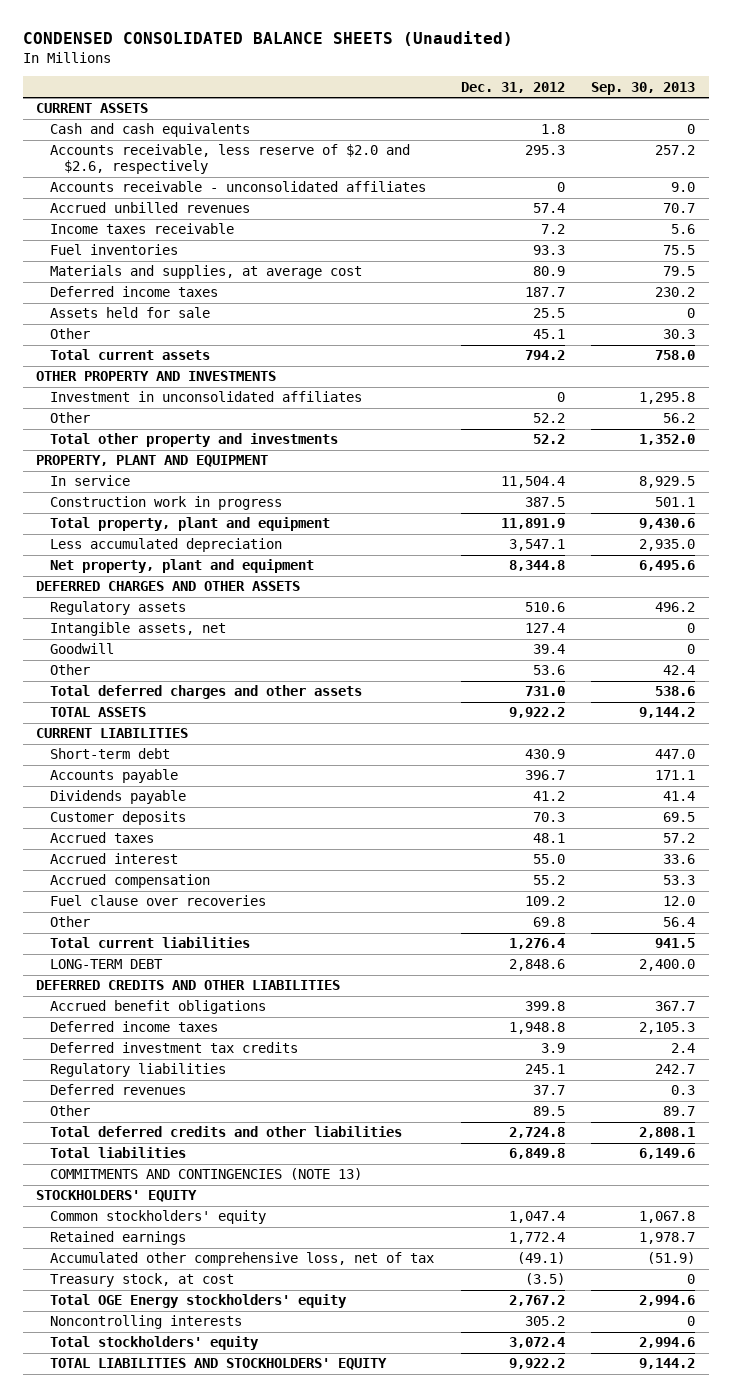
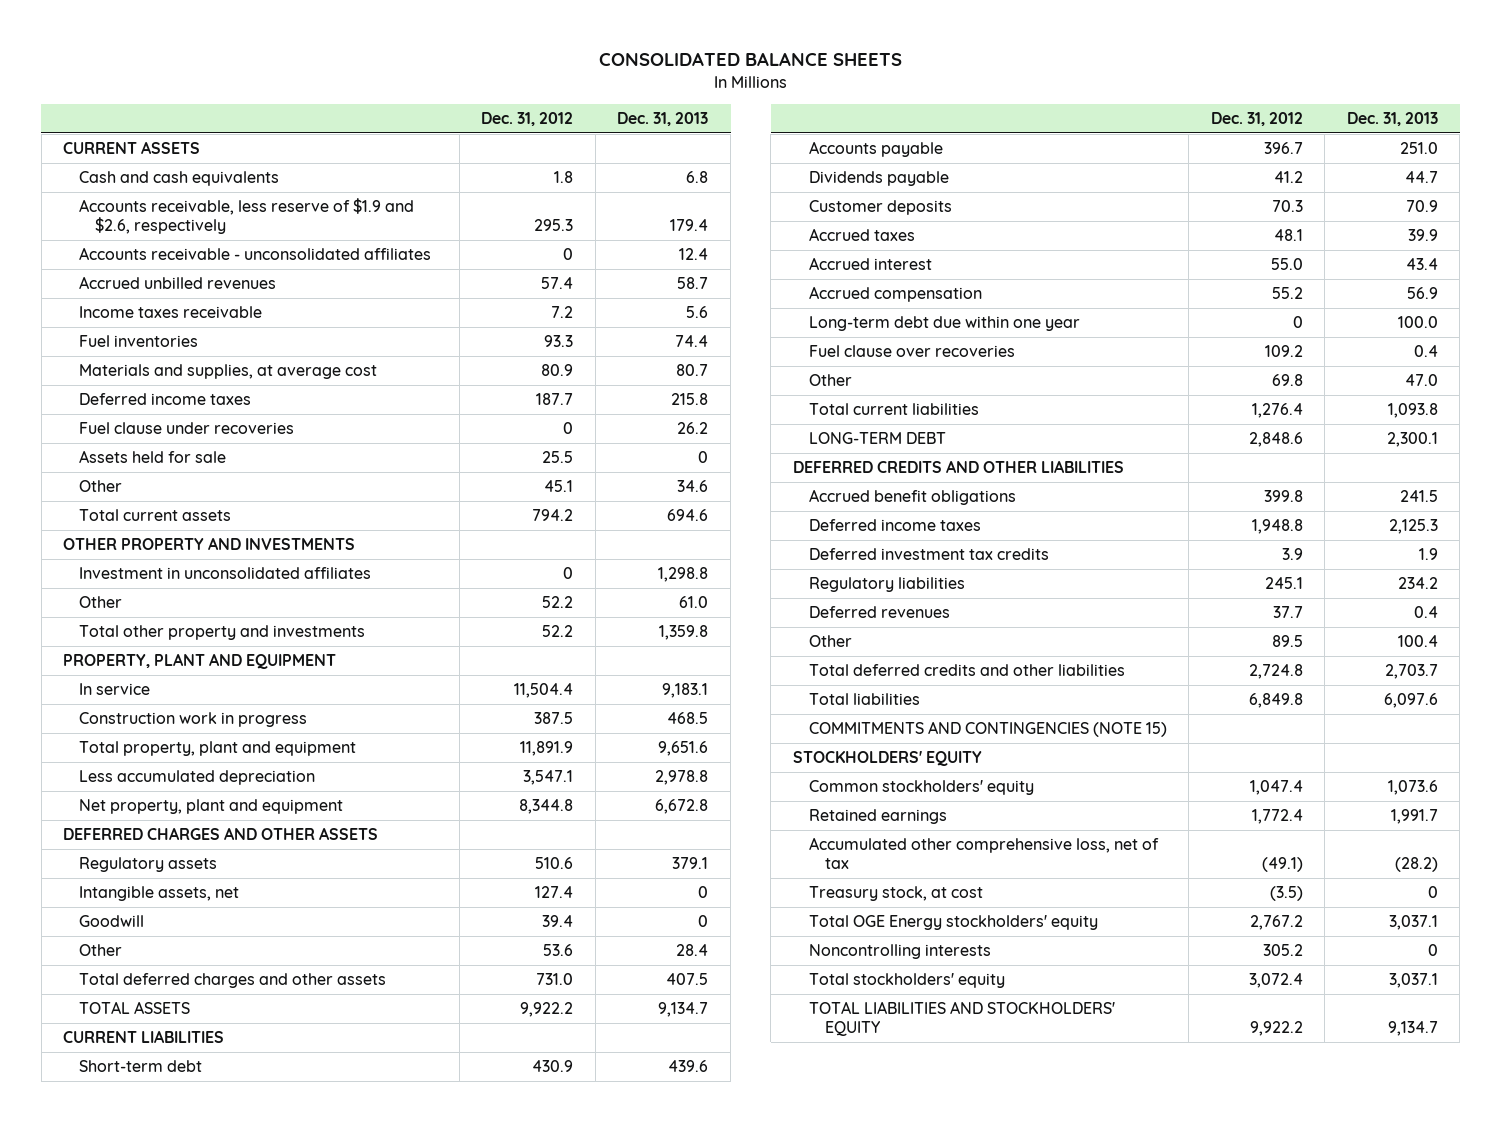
- CONDENSED CONSOLIDATED BALANCE SHEETS (Unaudited)
+ CONSOLIDATED BALANCE SHEETS
- | Dec. 31, 2012 | Sep. 30, 2013
+ | Dec. 31, 2012 | Dec. 31, 2013
- Accounts receivable, less reserve of $2.0 and $2.6, respectively | 295.3 | 257.2
+ Accounts receivable, less reserve of $1.9 and $2.6, respectively | 295.3 | 179.4
+ Fuel clause under recoveries | 0 | 26.2
+ Long-term debt due within one year | 0 | 100.0
- COMMITMENTS AND CONTINGENCIES (NOTE 13)
+ COMMITMENTS AND CONTINGENCIES (NOTE 15)

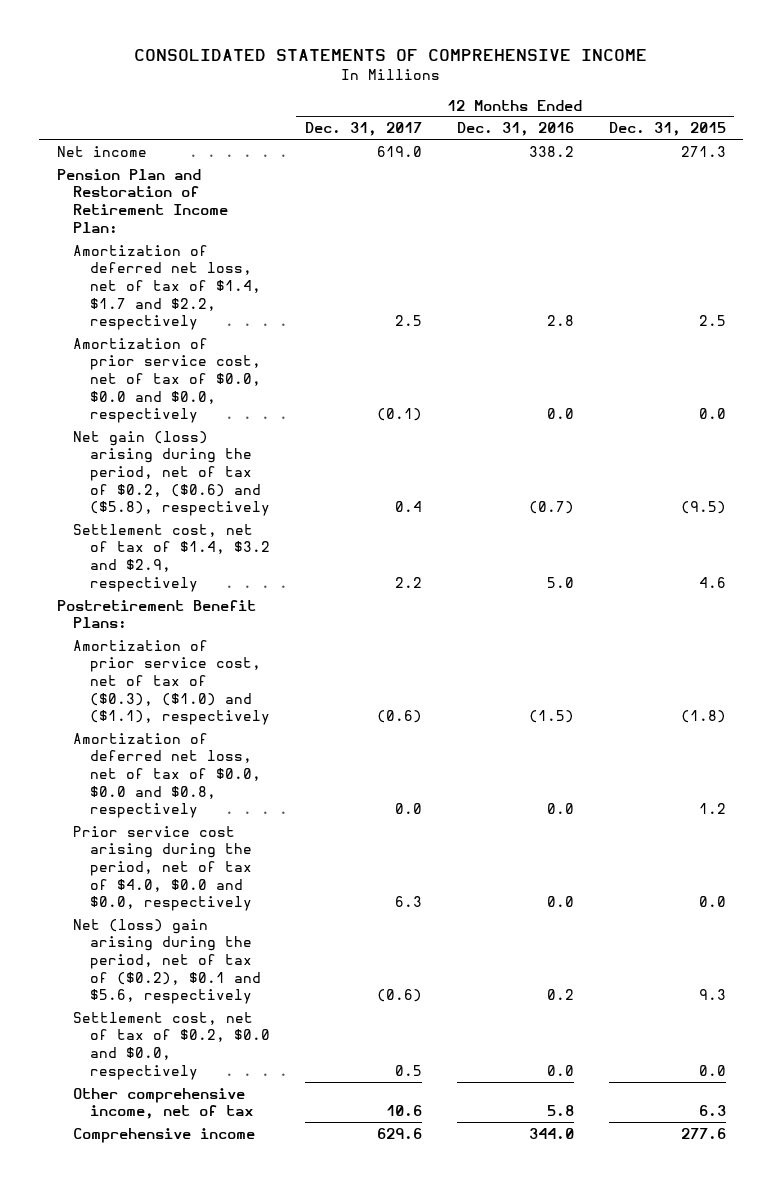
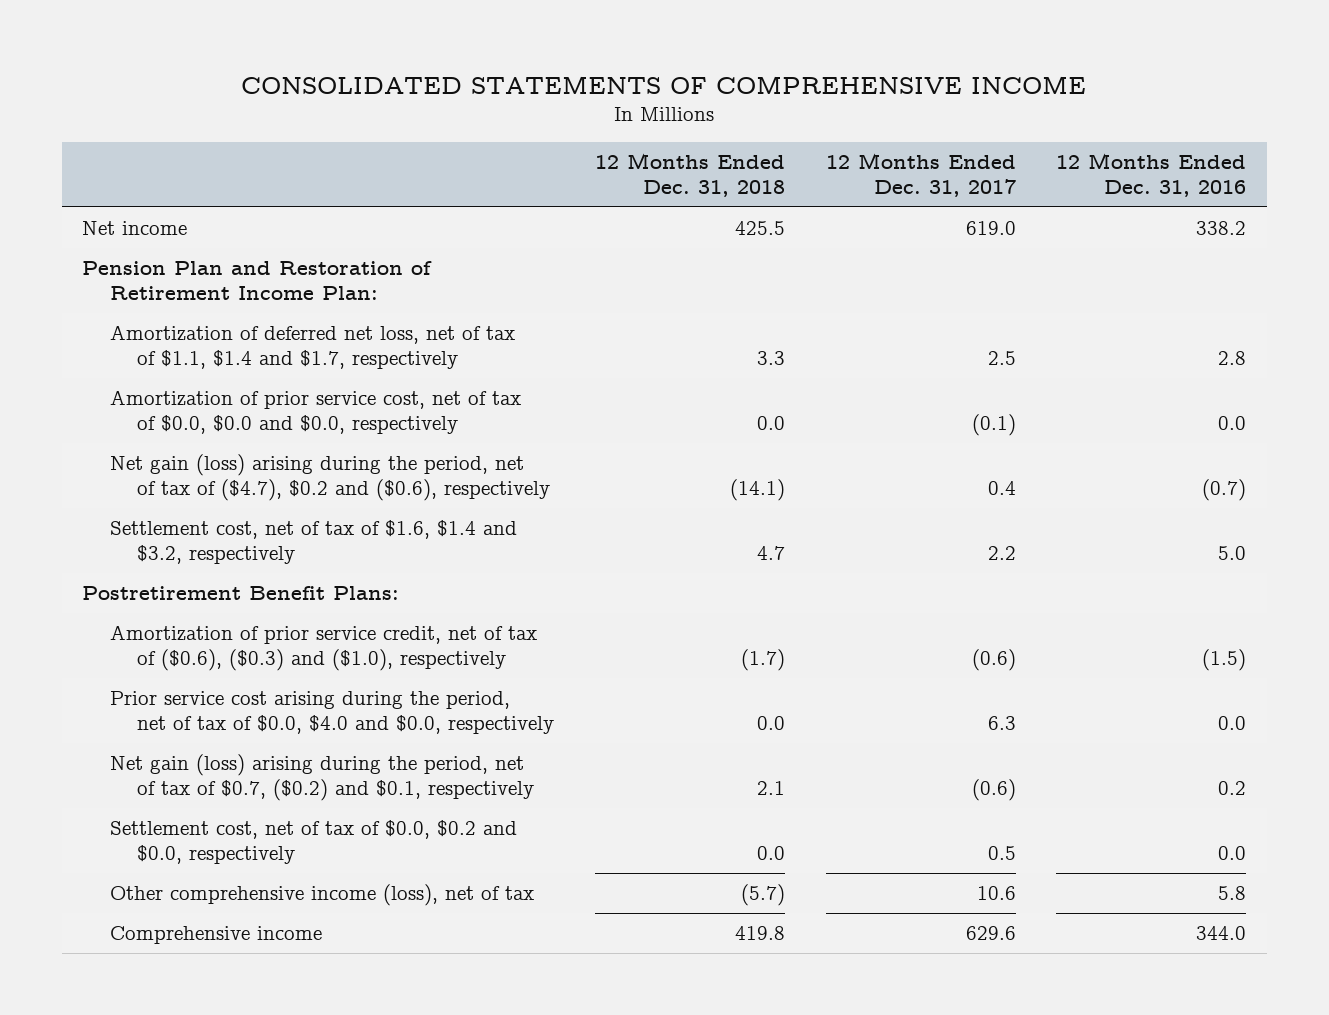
- | 12 Months Ended Dec. 31, 2017 | 12 Months Ended Dec. 31, 2016 | 12 Months Ended Dec. 31, 2015
+ | 12 Months Ended Dec. 31, 2018 | 12 Months Ended Dec. 31, 2017 | 12 Months Ended Dec. 31, 2016
- Amortization of deferred net loss, net of tax of $1.4, $1.7 and $2.2, respectively | 2.5 | 2.8 | 2.5
+ Amortization of deferred net loss, net of tax of $1.1, $1.4 and $1.7, respectively | 3.3 | 2.5 | 2.8
- Net gain (loss) arising during the period, net of tax of $0.2, ($0.6) and ($5.8), respectively | 0.4 | (0.7) | (9.5)
- Settlement cost, net of tax of $1.4, $3.2 and $2.9, respectively | 2.2 | 5.0 | 4.6
+ Net gain (loss) arising during the period, net of tax of ($4.7), $0.2 and ($0.6), respectively | (14.1) | 0.4 | (0.7)
+ Settlement cost, net of tax of $1.6, $1.4 and $3.2, respectively | 4.7 | 2.2 | 5.0
- Amortization of prior service cost, net of tax of ($0.3), ($1.0) and ($1.1), respectively | (0.6) | (1.5) | (1.8)
- Amortization of deferred net loss, net of tax of $0.0, $0.0 and $0.8, respectively | 0.0 | 0.0 | 1.2
- Prior service cost arising during the period, net of tax of $4.0, $0.0 and $0.0, respectively | 6.3 | 0.0 | 0.0
- Net (loss) gain arising during the period, net of tax of ($0.2), $0.1 and $5.6, respectively | (0.6) | 0.2 | 9.3
- Settlement cost, net of tax of $0.2, $0.0 and $0.0, respectively | 0.5 | 0.0 | 0.0
- Other comprehensive income, net of tax | 10.6 | 5.8 | 6.3
+ Amortization of prior service credit, net of tax of ($0.6), ($0.3) and ($1.0), respectively | (1.7) | (0.6) | (1.5)
+ Prior service cost arising during the period, net of tax of $0.0, $4.0 and $0.0, respectively | 0.0 | 6.3 | 0.0
+ Net gain (loss) arising during the period, net of tax of $0.7, ($0.2) and $0.1, respectively | 2.1 | (0.6) | 0.2
+ Settlement cost, net of tax of $0.0, $0.2 and $0.0, respectively | 0.0 | 0.5 | 0.0
+ Other comprehensive income (loss), net of tax | (5.7) | 10.6 | 5.8

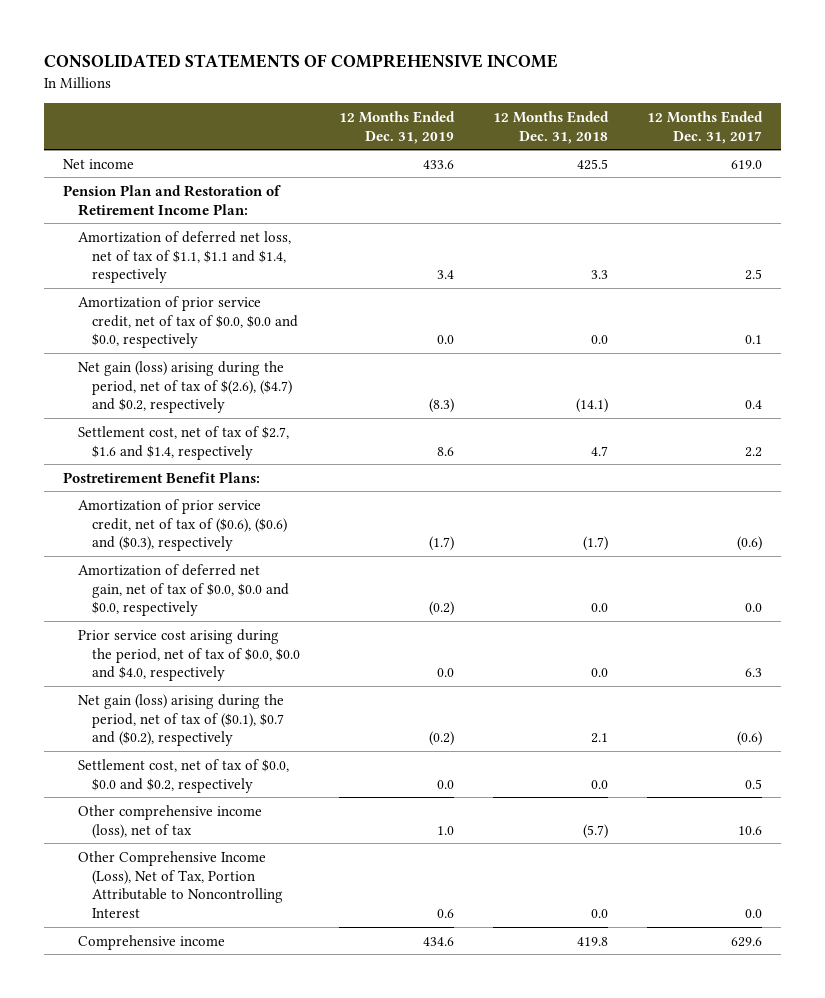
- | 12 Months Ended Dec. 31, 2018 | 12 Months Ended Dec. 31, 2017 | 12 Months Ended Dec. 31, 2016
+ | 12 Months Ended Dec. 31, 2019 | 12 Months Ended Dec. 31, 2018 | 12 Months Ended Dec. 31, 2017
- Amortization of deferred net loss, net of tax of $1.1, $1.4 and $1.7, respectively | 3.3 | 2.5 | 2.8
- Amortization of prior service cost, net of tax of $0.0, $0.0 and $0.0, respectively | 0.0 | (0.1) | 0.0
- Net gain (loss) arising during the period, net of tax of ($4.7), $0.2 and ($0.6), respectively | (14.1) | 0.4 | (0.7)
- Settlement cost, net of tax of $1.6, $1.4 and $3.2, respectively | 4.7 | 2.2 | 5.0
+ Amortization of deferred net loss, net of tax of $1.1, $1.1 and $1.4, respectively | 3.4 | 3.3 | 2.5
+ Amortization of prior service credit, net of tax of $0.0, $0.0 and $0.0, respectively | 0.0 | 0.0 | 0.1
+ Net gain (loss) arising during the period, net of tax of $(2.6), ($4.7) and $0.2, respectively | (8.3) | (14.1) | 0.4
+ Settlement cost, net of tax of $2.7, $1.6 and $1.4, respectively | 8.6 | 4.7 | 2.2
- Amortization of prior service credit, net of tax of ($0.6), ($0.3) and ($1.0), respectively | (1.7) | (0.6) | (1.5)
- Prior service cost arising during the period, net of tax of $0.0, $4.0 and $0.0, respectively | 0.0 | 6.3 | 0.0
- Net gain (loss) arising during the period, net of tax of $0.7, ($0.2) and $0.1, respectively | 2.1 | (0.6) | 0.2
- Settlement cost, net of tax of $0.0, $0.2 and $0.0, respectively | 0.0 | 0.5 | 0.0
+ Amortization of prior service credit, net of tax of ($0.6), ($0.6) and ($0.3), respectively | (1.7) | (1.7) | (0.6)
+ Amortization of deferred net gain, net of tax of $0.0, $0.0 and $0.0, respectively | (0.2) | 0.0 | 0.0
+ Prior service cost arising during the period, net of tax of $0.0, $0.0 and $4.0, respectively | 0.0 | 0.0 | 6.3
+ Net gain (loss) arising during the period, net of tax of ($0.1), $0.7 and ($0.2), respectively | (0.2) | 2.1 | (0.6)
+ Settlement cost, net of tax of $0.0, $0.0 and $0.2, respectively | 0.0 | 0.0 | 0.5
+ Other Comprehensive Income (Loss), Net of Tax, Portion Attributable to Noncontrolling Interest | 0.6 | 0.0 | 0.0

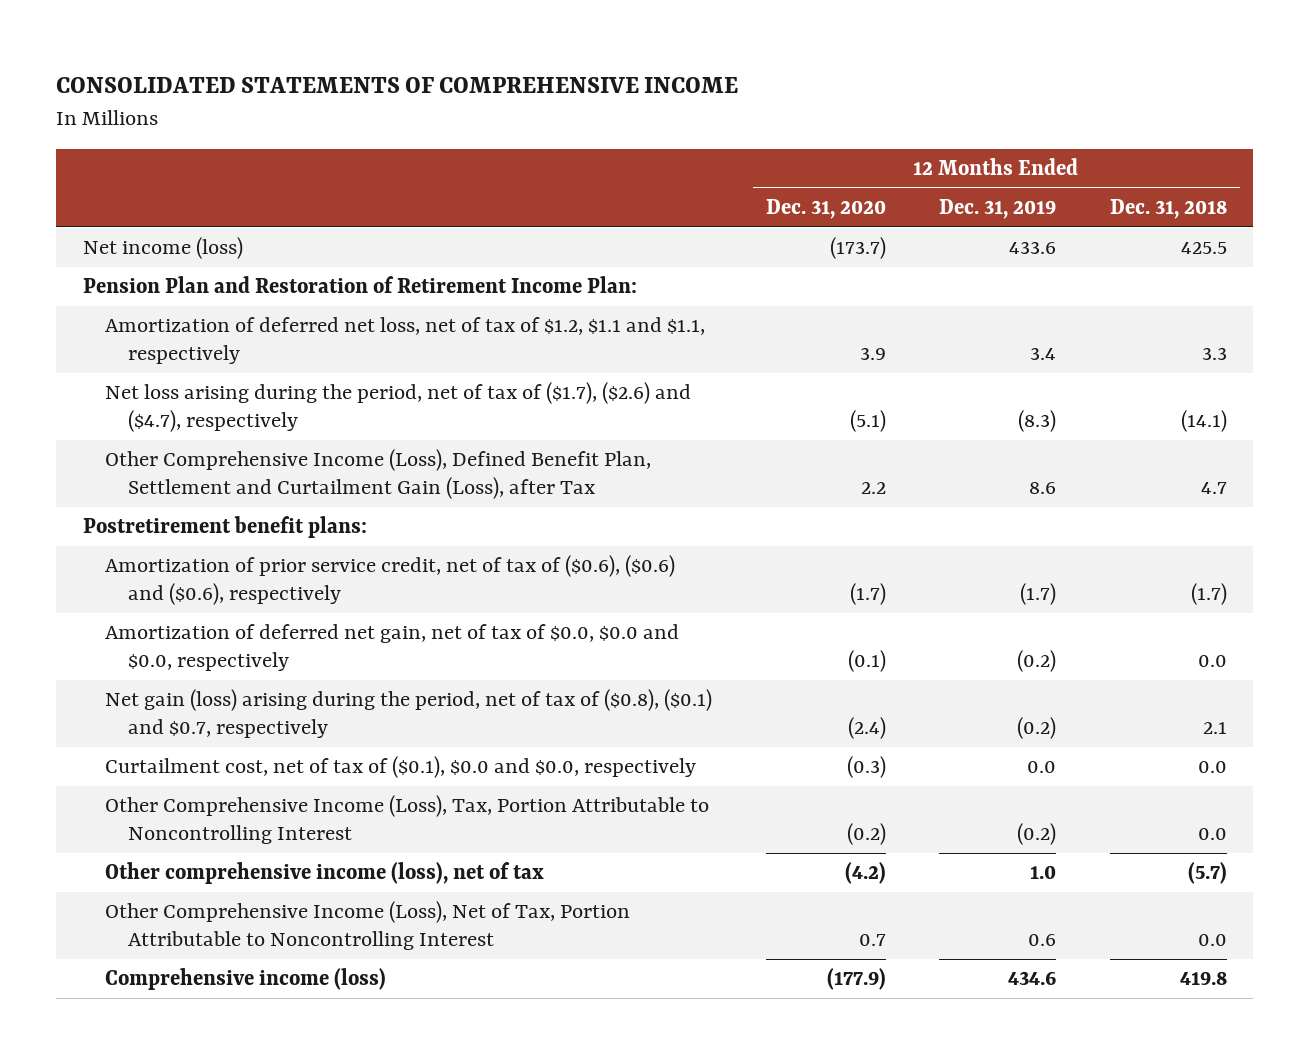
- | 12 Months Ended Dec. 31, 2019 | 12 Months Ended Dec. 31, 2018 | 12 Months Ended Dec. 31, 2017
+ | 12 Months Ended Dec. 31, 2020 | 12 Months Ended Dec. 31, 2019 | 12 Months Ended Dec. 31, 2018
- Net income | 433.6 | 425.5 | 619.0
+ Net income (loss) | (173.7) | 433.6 | 425.5
- Amortization of deferred net loss, net of tax of $1.1, $1.1 and $1.4, respectively | 3.4 | 3.3 | 2.5
- Amortization of prior service credit, net of tax of $0.0, $0.0 and $0.0, respectively | 0.0 | 0.0 | 0.1
- Net gain (loss) arising during the period, net of tax of $(2.6), ($4.7) and $0.2, respectively | (8.3) | (14.1) | 0.4
- Settlement cost, net of tax of $2.7, $1.6 and $1.4, respectively | 8.6 | 4.7 | 2.2
- Postretirement Benefit Plans:
- Amortization of prior service credit, net of tax of ($0.6), ($0.6) and ($0.3), respectively | (1.7) | (1.7) | (0.6)
+ Amortization of deferred net loss, net of tax of $1.2, $1.1 and $1.1, respectively | 3.9 | 3.4 | 3.3
+ Net loss arising during the period, net of tax of ($1.7), ($2.6) and ($4.7), respectively | (5.1) | (8.3) | (14.1)
+ Other Comprehensive Income (Loss), Defined Benefit Plan, Settlement and Curtailment Gain (Loss), after Tax | 2.2 | 8.6 | 4.7
+ Postretirement benefit plans:
+ Amortization of prior service credit, net of tax of ($0.6), ($0.6) and ($0.6), respectively | (1.7) | (1.7) | (1.7)
- Prior service cost arising during the period, net of tax of $0.0, $0.0 and $4.0, respectively | 0.0 | 0.0 | 6.3
- Net gain (loss) arising during the period, net of tax of ($0.1), $0.7 and ($0.2), respectively | (0.2) | 2.1 | (0.6)
- Settlement cost, net of tax of $0.0, $0.0 and $0.2, respectively | 0.0 | 0.0 | 0.5
+ Net gain (loss) arising during the period, net of tax of ($0.8), ($0.1) and $0.7, respectively | (2.4) | (0.2) | 2.1
+ Curtailment cost, net of tax of ($0.1), $0.0 and $0.0, respectively | (0.3) | 0.0 | 0.0
+ Other Comprehensive Income (Loss), Tax, Portion Attributable to Noncontrolling Interest | (0.2) | (0.2) | 0.0
- Comprehensive income | 434.6 | 419.8 | 629.6
+ Comprehensive income (loss) | (177.9) | 434.6 | 419.8

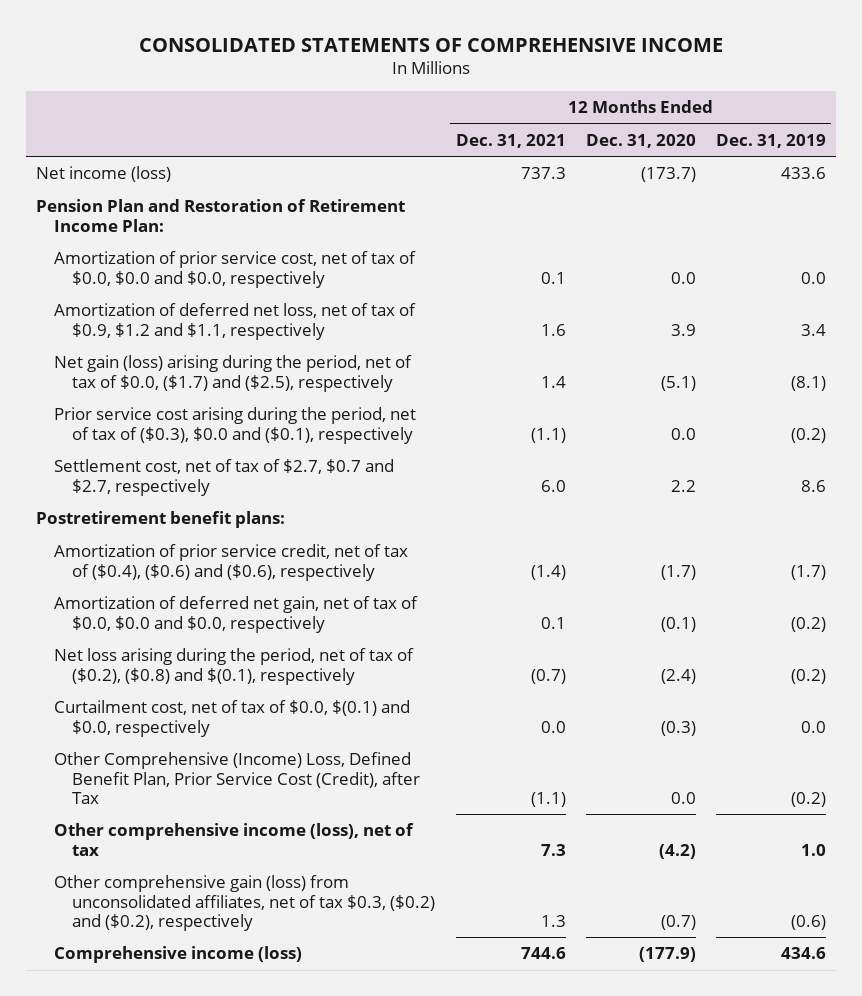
- | 12 Months Ended Dec. 31, 2020 | 12 Months Ended Dec. 31, 2019 | 12 Months Ended Dec. 31, 2018
+ | 12 Months Ended Dec. 31, 2021 | 12 Months Ended Dec. 31, 2020 | 12 Months Ended Dec. 31, 2019
- Amortization of deferred net loss, net of tax of $1.2, $1.1 and $1.1, respectively | 3.9 | 3.4 | 3.3
- Net loss arising during the period, net of tax of ($1.7), ($2.6) and ($4.7), respectively | (5.1) | (8.3) | (14.1)
- Other Comprehensive Income (Loss), Defined Benefit Plan, Settlement and Curtailment Gain (Loss), after Tax | 2.2 | 8.6 | 4.7
+ Amortization of prior service cost, net of tax of $0.0, $0.0 and $0.0, respectively | 0.1 | 0.0 | 0.0
+ Amortization of deferred net loss, net of tax of $0.9, $1.2 and $1.1, respectively | 1.6 | 3.9 | 3.4
+ Net gain (loss) arising during the period, net of tax of $0.0, ($1.7) and ($2.5), respectively | 1.4 | (5.1) | (8.1)
+ Prior service cost arising during the period, net of tax of ($0.3), $0.0 and ($0.1), respectively | (1.1) | 0.0 | (0.2)
+ Settlement cost, net of tax of $2.7, $0.7 and $2.7, respectively | 6.0 | 2.2 | 8.6
- Amortization of prior service credit, net of tax of ($0.6), ($0.6) and ($0.6), respectively | (1.7) | (1.7) | (1.7)
+ Amortization of prior service credit, net of tax of ($0.4), ($0.6) and ($0.6), respectively | (1.4) | (1.7) | (1.7)
- Net gain (loss) arising during the period, net of tax of ($0.8), ($0.1) and $0.7, respectively | (2.4) | (0.2) | 2.1
- Curtailment cost, net of tax of ($0.1), $0.0 and $0.0, respectively | (0.3) | 0.0 | 0.0
- Other Comprehensive Income (Loss), Tax, Portion Attributable to Noncontrolling Interest | (0.2) | (0.2) | 0.0
+ Net loss arising during the period, net of tax of ($0.2), ($0.8) and $(0.1), respectively | (0.7) | (2.4) | (0.2)
+ Curtailment cost, net of tax of $0.0, $(0.1) and $0.0, respectively | 0.0 | (0.3) | 0.0
+ Other Comprehensive (Income) Loss, Defined Benefit Plan, Prior Service Cost (Credit), after Tax | (1.1) | 0.0 | (0.2)
- Other Comprehensive Income (Loss), Net of Tax, Portion Attributable to Noncontrolling Interest | 0.7 | 0.6 | 0.0
+ Other comprehensive gain (loss) from unconsolidated affiliates, net of tax $0.3, ($0.2) and ($0.2), respectively | 1.3 | (0.7) | (0.6)

